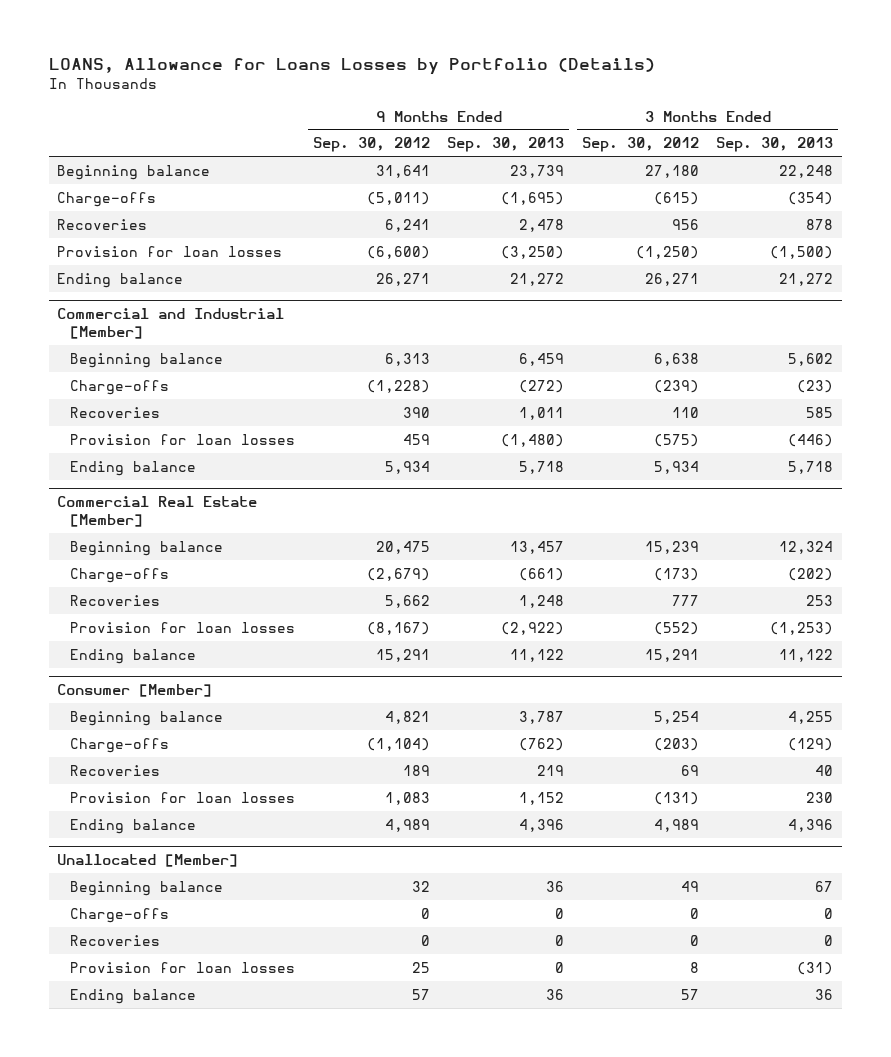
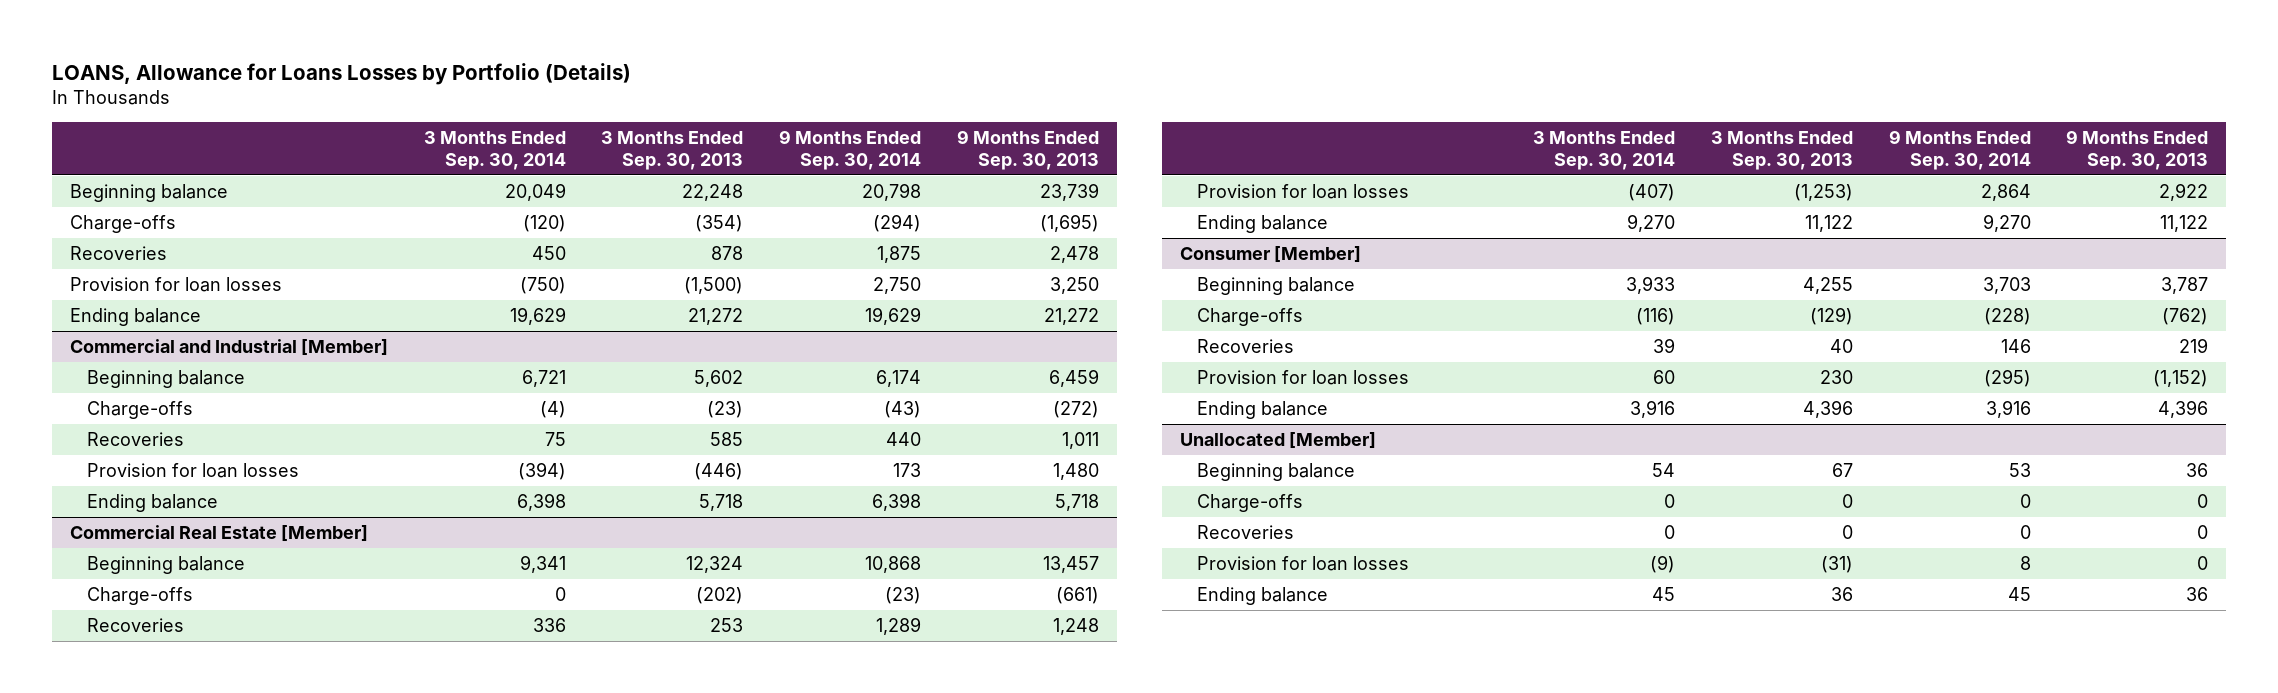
- | 9 Months Ended Sep. 30, 2012 | 9 Months Ended Sep. 30, 2013 | 3 Months Ended Sep. 30, 2012 | 3 Months Ended Sep. 30, 2013
+ | 3 Months Ended Sep. 30, 2014 | 3 Months Ended Sep. 30, 2013 | 9 Months Ended Sep. 30, 2014 | 9 Months Ended Sep. 30, 2013
- Provision for loan losses | (6,600) | (3,250) | (1,250) | (1,500)
+ Provision for loan losses | (750) | (1,500) | 2,750 | 3,250
@ Commercial and Industrial [Member]
- Provision for loan losses | 459 | (1,480) | (575) | (446)
+ Provision for loan losses | (394) | (446) | 173 | 1,480
@ Commercial Real Estate [Member]
- Provision for loan losses | (8,167) | (2,922) | (552) | (1,253)
+ Provision for loan losses | (407) | (1,253) | 2,864 | 2,922
@ Consumer [Member]
- Provision for loan losses | 1,083 | 1,152 | (131) | 230
+ Provision for loan losses | 60 | 230 | (295) | (1,152)

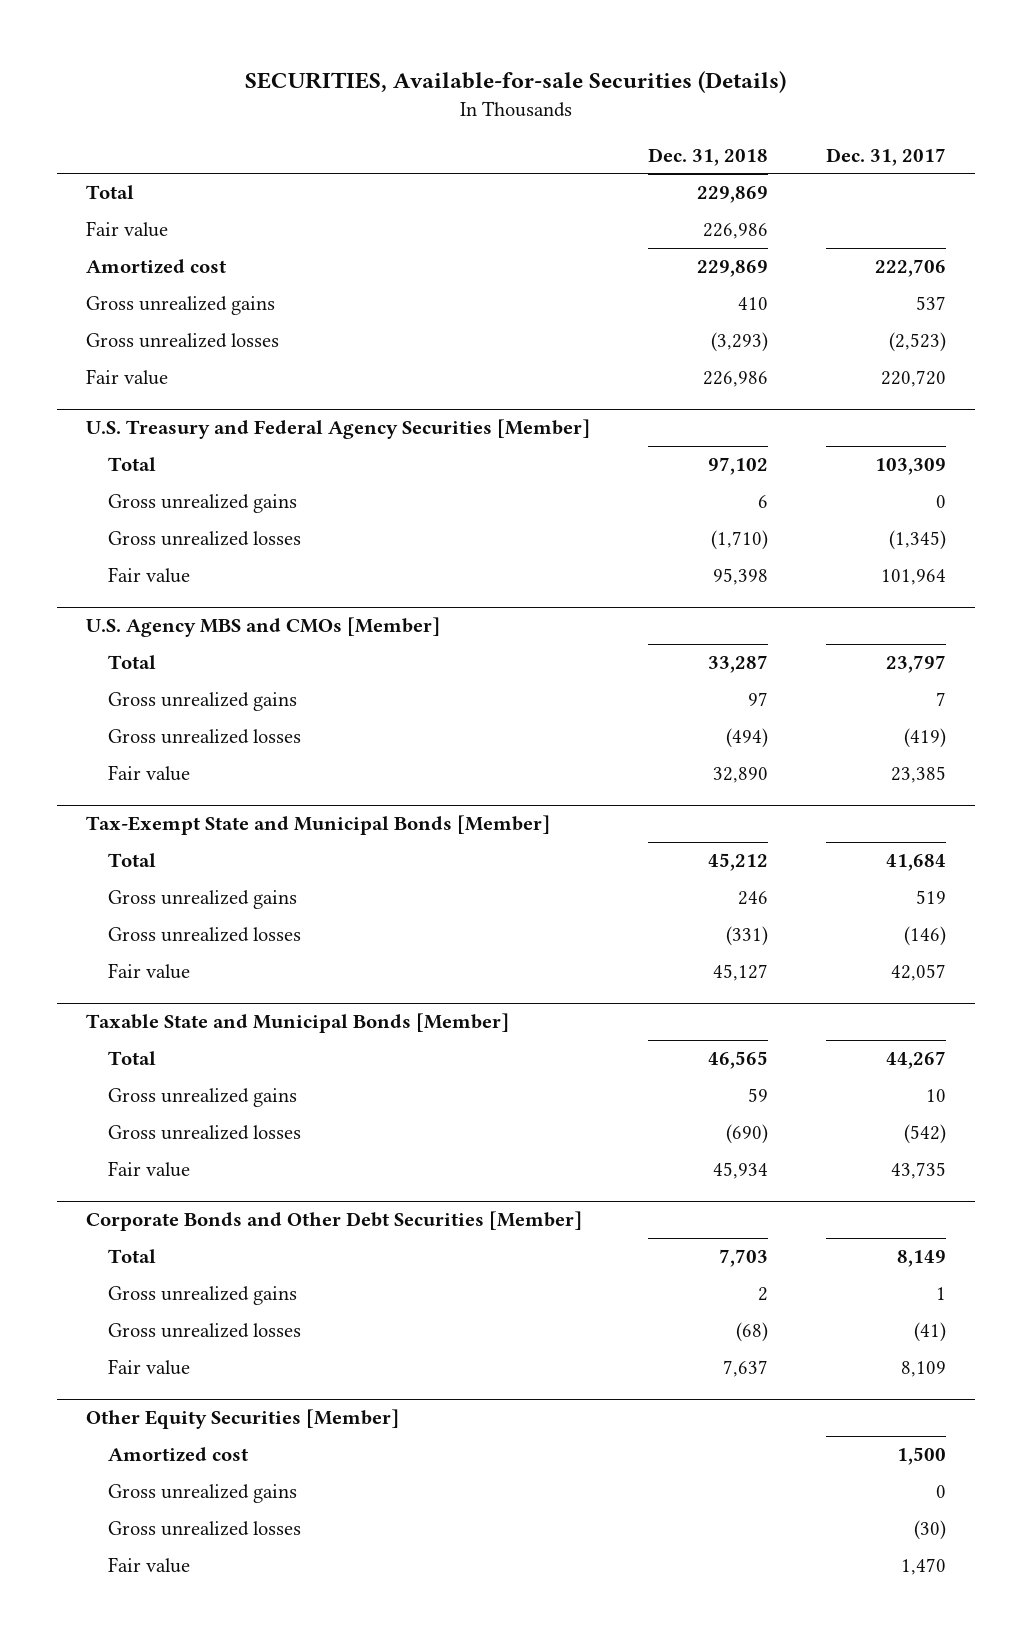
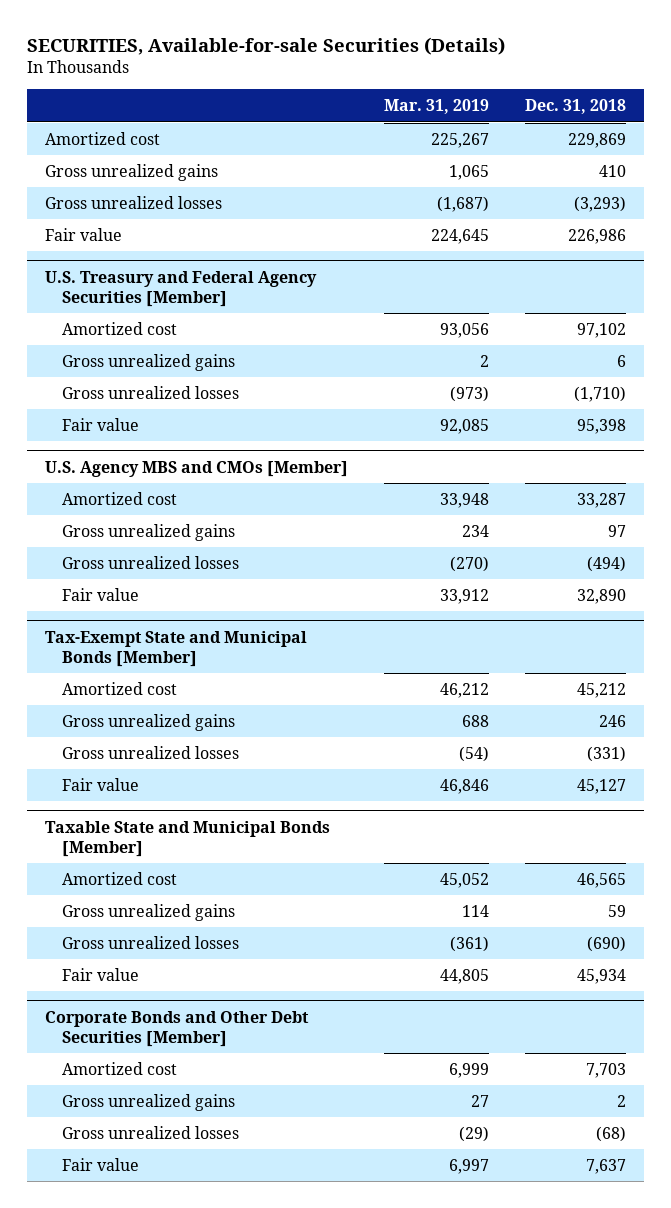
- | Dec. 31, 2018 | Dec. 31, 2017
+ | Mar. 31, 2019 | Dec. 31, 2018
- Total | 229,869 |
- Fair value | 226,986 |
@ U.S. Treasury and Federal Agency Securities [Member]
- Total | 97,102 | 103,309
+ Amortized cost | 93,056 | 97,102
@ U.S. Agency MBS and CMOs [Member]
- Total | 33,287 | 23,797
+ Amortized cost | 33,948 | 33,287
@ Tax-Exempt State and Municipal Bonds [Member]
- Total | 45,212 | 41,684
+ Amortized cost | 46,212 | 45,212
@ Taxable State and Municipal Bonds [Member]
- Total | 46,565 | 44,267
+ Amortized cost | 45,052 | 46,565
@ Corporate Bonds and Other Debt Securities [Member]
- Total | 7,703 | 8,149
+ Amortized cost | 6,999 | 7,703
- Other Equity Securities [Member]
- Amortized cost | | 1,500
- Gross unrealized gains | | 0
- Gross unrealized losses | | (30)
- Fair value | | 1,470

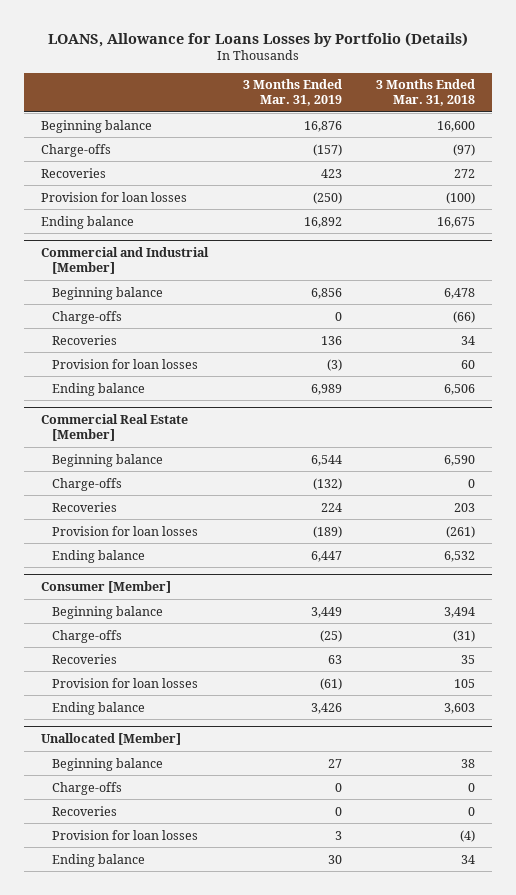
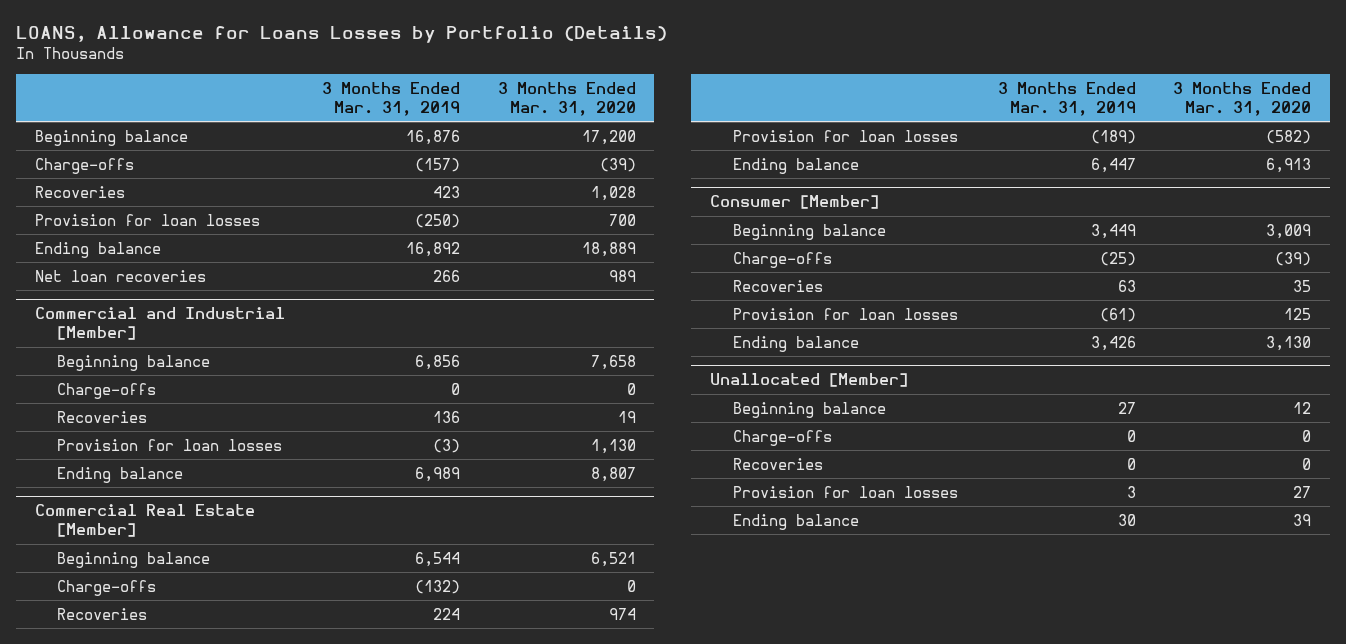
- | 3 Months Ended Mar. 31, 2019 | 3 Months Ended Mar. 31, 2018
+ | 3 Months Ended Mar. 31, 2019 | 3 Months Ended Mar. 31, 2020
+ Net loan recoveries | 266 | 989

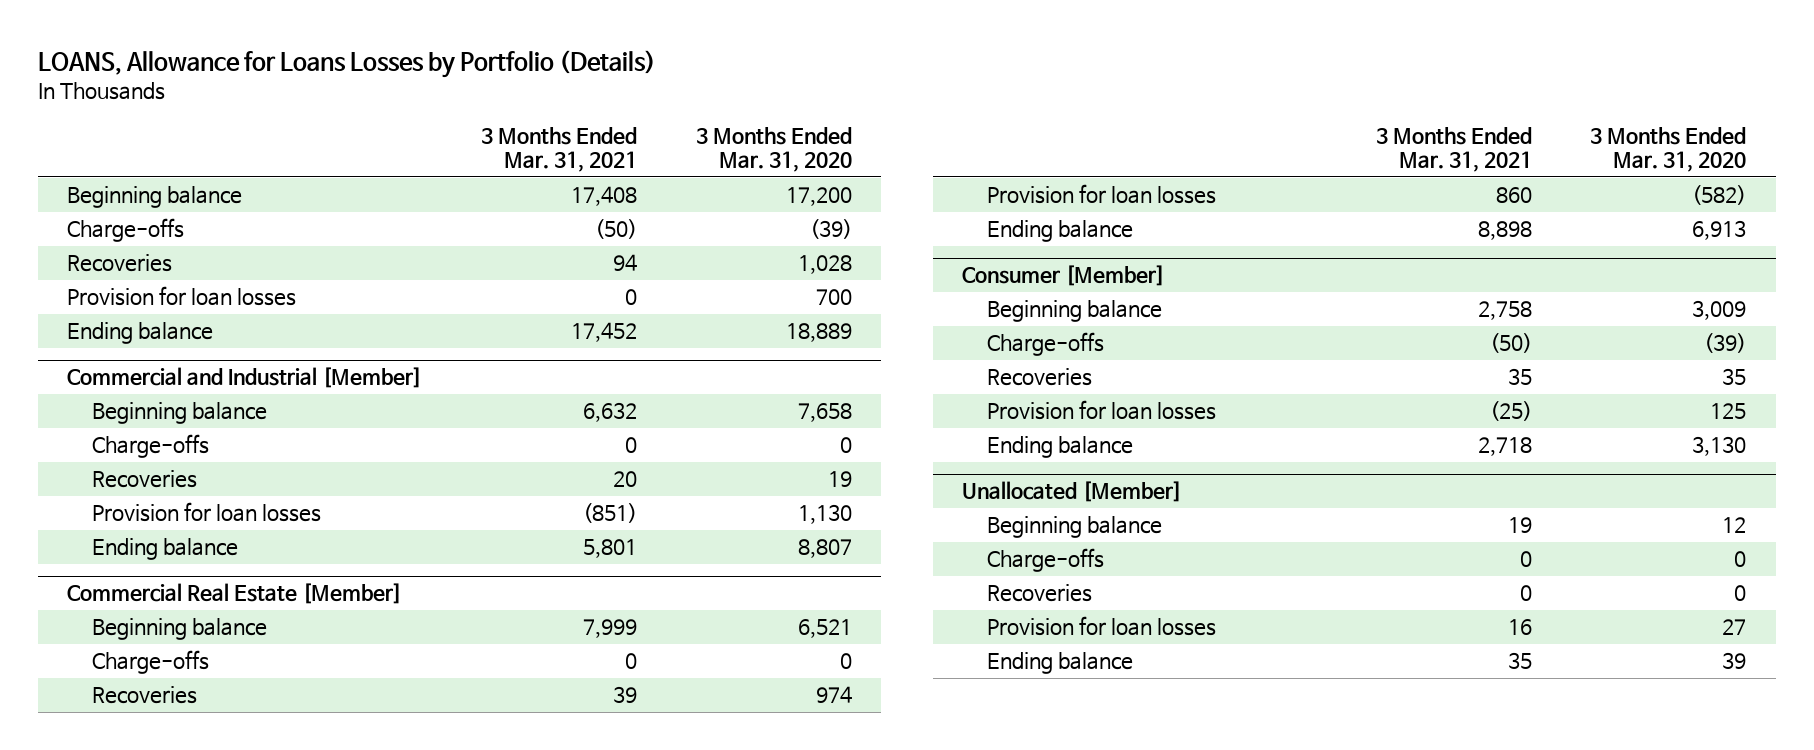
- | 3 Months Ended Mar. 31, 2019 | 3 Months Ended Mar. 31, 2020
+ | 3 Months Ended Mar. 31, 2021 | 3 Months Ended Mar. 31, 2020
- Net loan recoveries | 266 | 989

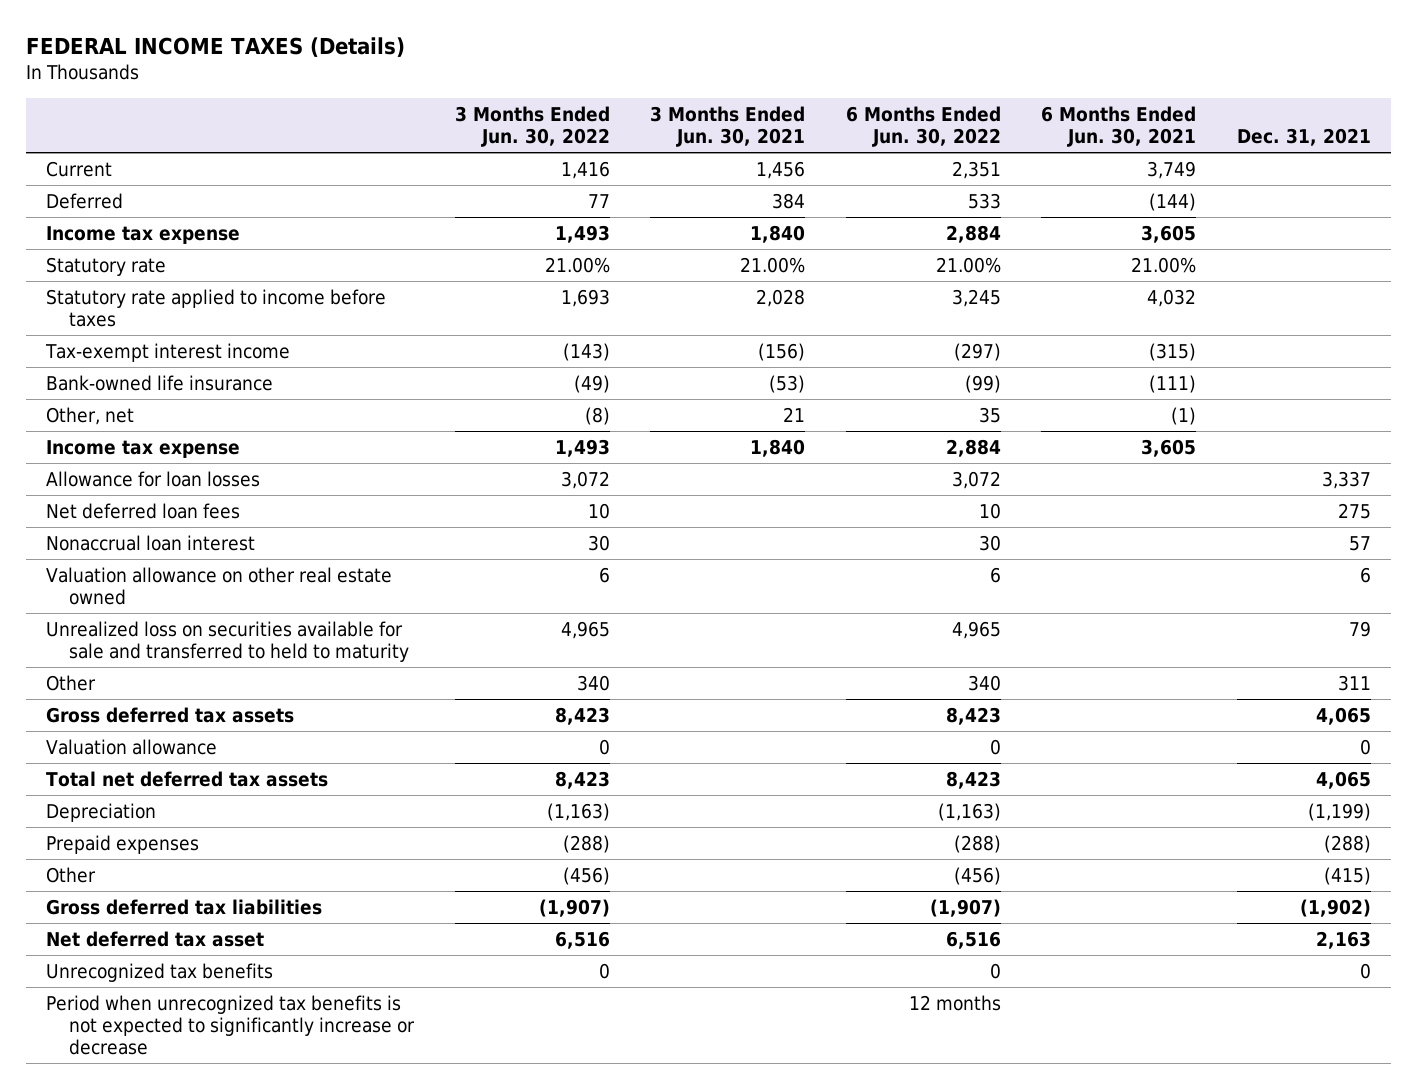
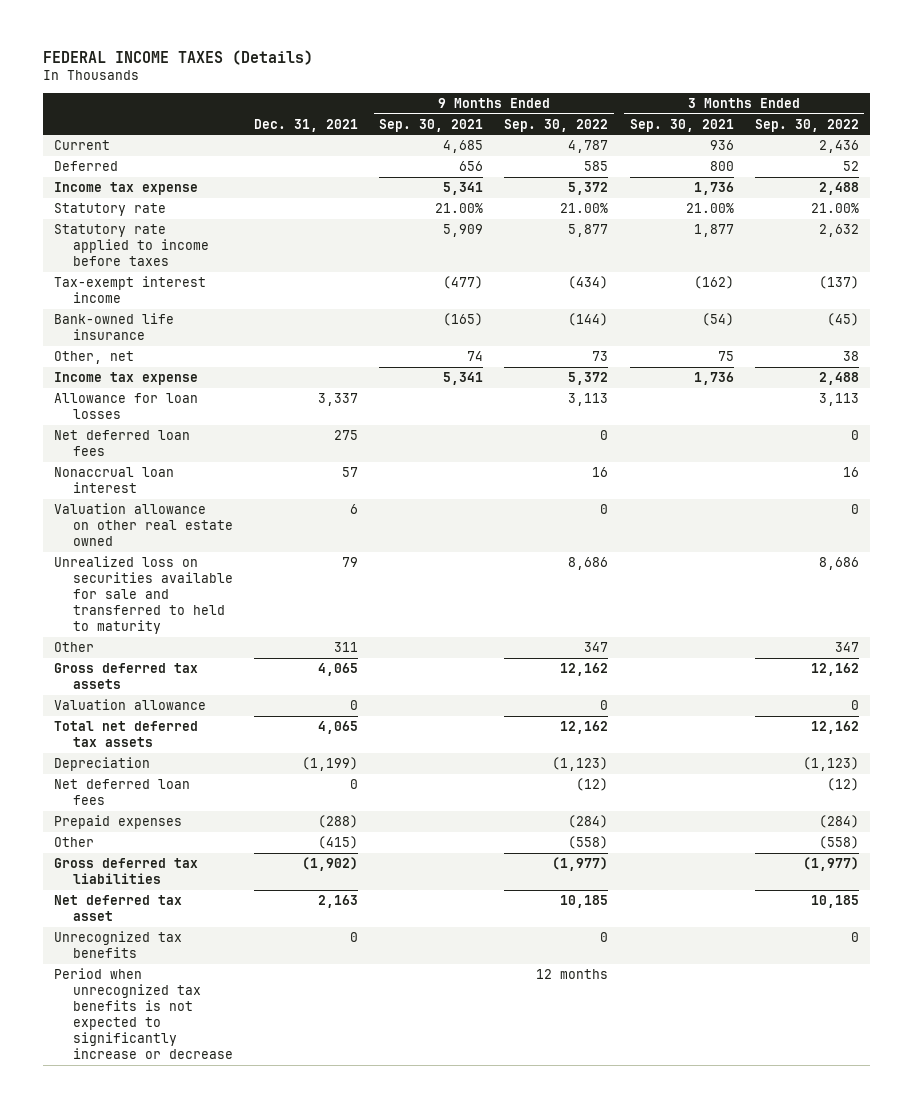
- | 3 Months Ended Jun. 30, 2022 | 3 Months Ended Jun. 30, 2021 | 6 Months Ended Jun. 30, 2022 | 6 Months Ended Jun. 30, 2021 | Dec. 31, 2021
+ | Dec. 31, 2021 | 9 Months Ended Sep. 30, 2021 | 9 Months Ended Sep. 30, 2022 | 3 Months Ended Sep. 30, 2021 | 3 Months Ended Sep. 30, 2022
+ Net deferred loan fees | 0 | | (12) | | (12)

